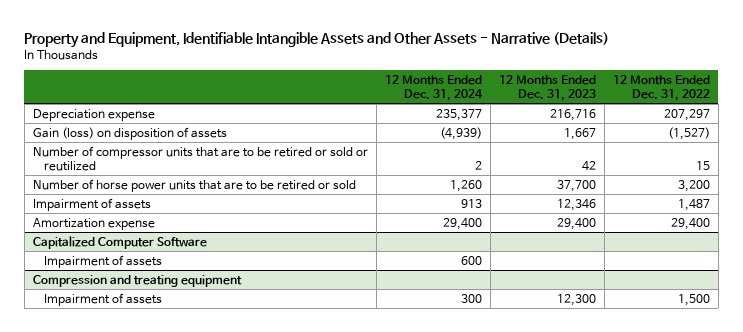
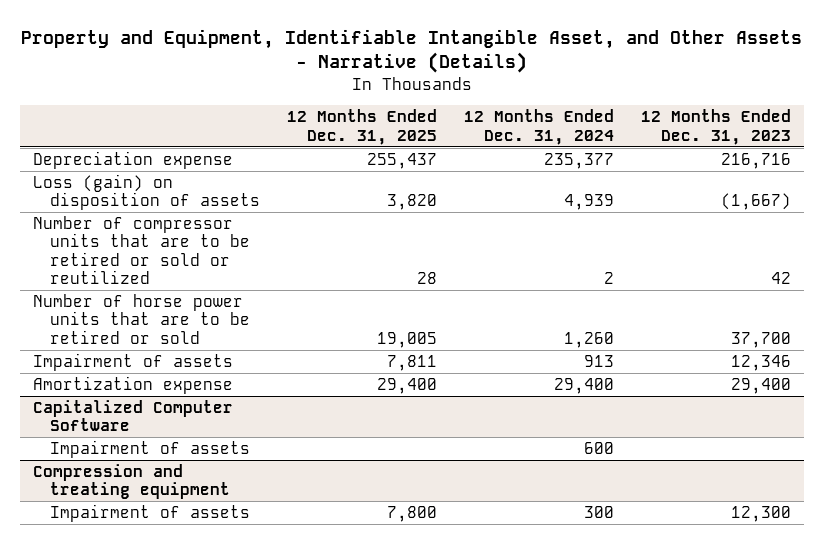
- Property and Equipment, Identifiable Intangible Assets and Other Assets - Narrative (Details)
+ Property and Equipment, Identifiable Intangible Asset, and Other Assets - Narrative (Details)
- | 12 Months Ended Dec. 31, 2024 | 12 Months Ended Dec. 31, 2023 | 12 Months Ended Dec. 31, 2022
+ | 12 Months Ended Dec. 31, 2025 | 12 Months Ended Dec. 31, 2024 | 12 Months Ended Dec. 31, 2023
- Gain (loss) on disposition of assets | (4,939) | 1,667 | (1,527)
+ Loss (gain) on disposition of assets | 3,820 | 4,939 | (1,667)

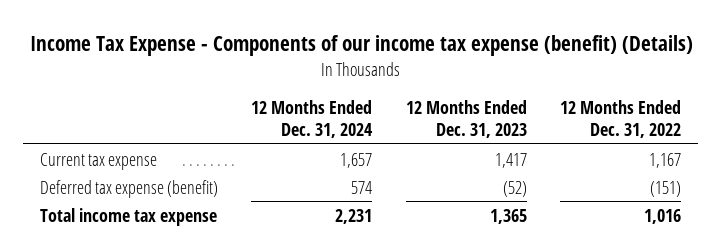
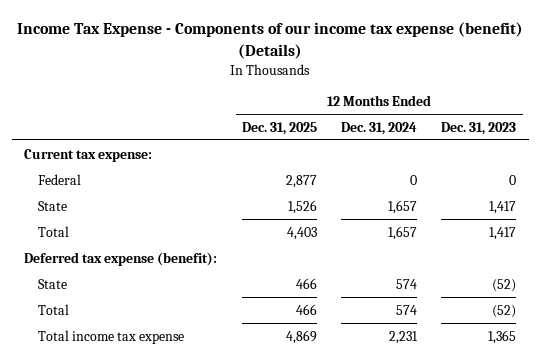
- | 12 Months Ended Dec. 31, 2024 | 12 Months Ended Dec. 31, 2023 | 12 Months Ended Dec. 31, 2022
+ | 12 Months Ended Dec. 31, 2025 | 12 Months Ended Dec. 31, 2024 | 12 Months Ended Dec. 31, 2023
- Current tax expense | 1,657 | 1,417 | 1,167
- Deferred tax expense (benefit) | 574 | (52) | (151)
+ Current tax expense:
+ Federal | 2,877 | 0 | 0
+ State | 1,526 | 1,657 | 1,417
+ Total | 4,403 | 1,657 | 1,417
+ Deferred tax expense (benefit):
+ State | 466 | 574 | (52)
+ Total | 466 | 574 | (52)

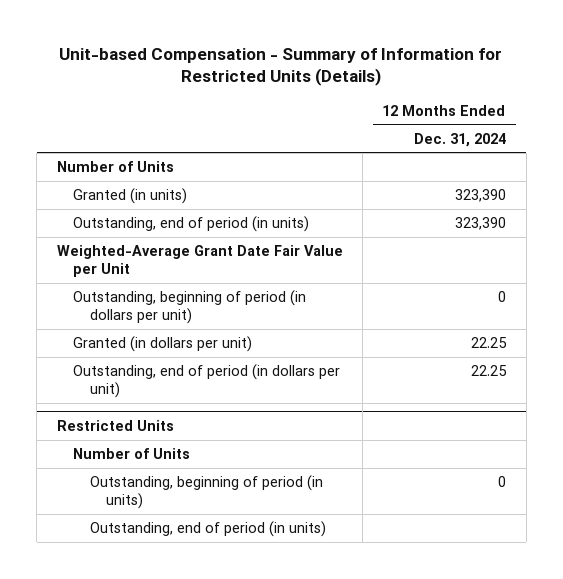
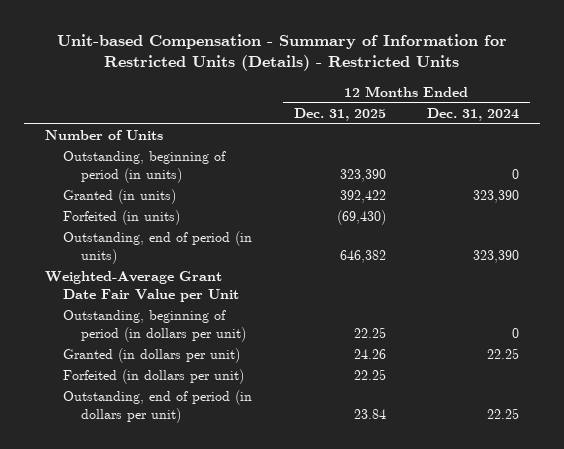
- Unit-based Compensation - Summary of Information for Restricted Units (Details)
+ Unit-based Compensation - Summary of Information for Restricted Units (Details) - Restricted Units
- | 12 Months Ended Dec. 31, 2024
+ | 12 Months Ended Dec. 31, 2025 | 12 Months Ended Dec. 31, 2024
+ Outstanding, beginning of period (in units) | 323,390 | 0
+ Forfeited (in units) | (69,430) |
+ Forfeited (in dollars per unit) | 22.25 |
- Restricted Units
- Number of Units
- Outstanding, beginning of period (in units) | 0
- Outstanding, end of period (in units)

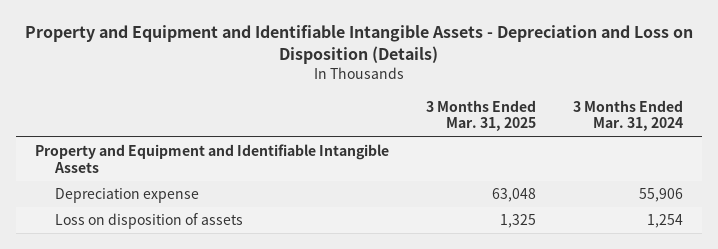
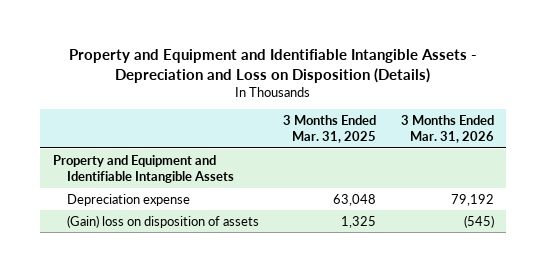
- | 3 Months Ended Mar. 31, 2025 | 3 Months Ended Mar. 31, 2024
+ | 3 Months Ended Mar. 31, 2025 | 3 Months Ended Mar. 31, 2026
- Loss on disposition of assets | 1,325 | 1,254
+ (Gain) loss on disposition of assets | 1,325 | (545)

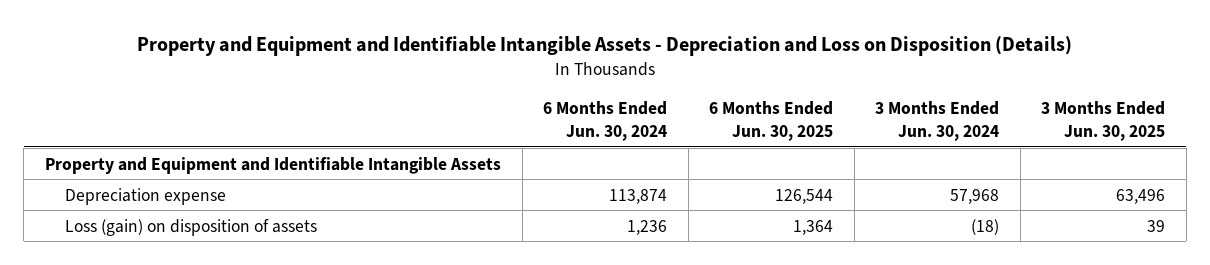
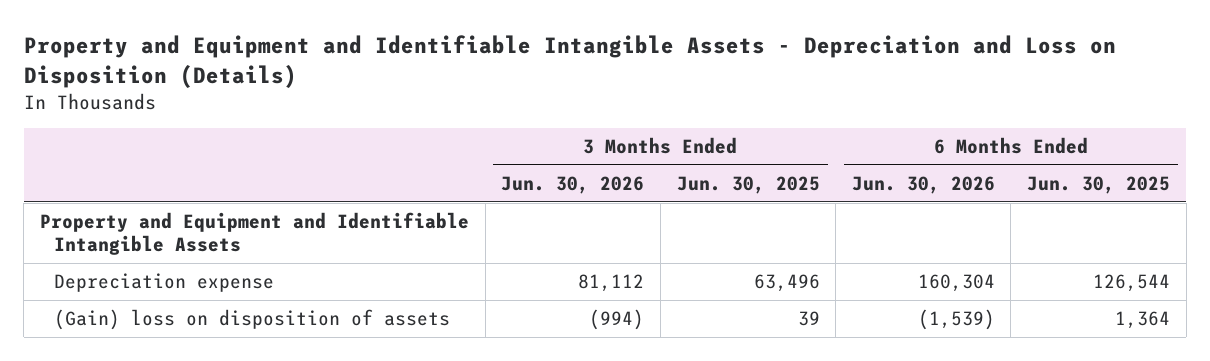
- | 6 Months Ended Jun. 30, 2024 | 6 Months Ended Jun. 30, 2025 | 3 Months Ended Jun. 30, 2024 | 3 Months Ended Jun. 30, 2025
+ | 3 Months Ended Jun. 30, 2026 | 3 Months Ended Jun. 30, 2025 | 6 Months Ended Jun. 30, 2026 | 6 Months Ended Jun. 30, 2025
- Loss (gain) on disposition of assets | 1,236 | 1,364 | (18) | 39
+ (Gain) loss on disposition of assets | (994) | 39 | (1,539) | 1,364

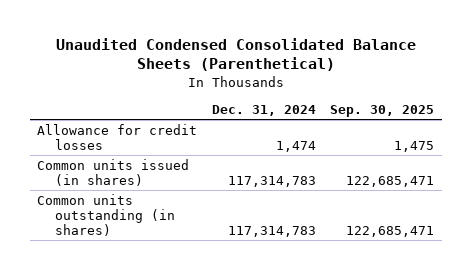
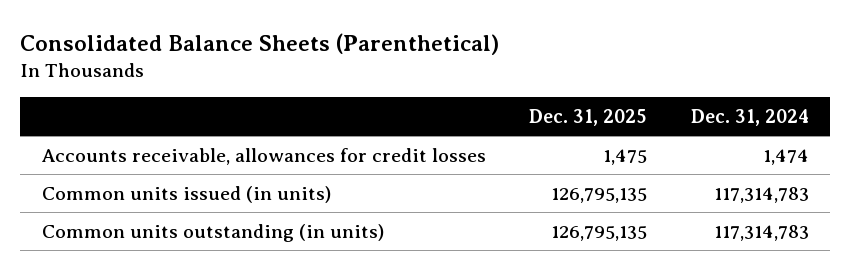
- Unaudited Condensed Consolidated Balance Sheets (Parenthetical)
+ Consolidated Balance Sheets (Parenthetical)
- | Dec. 31, 2024 | Sep. 30, 2025
+ | Dec. 31, 2025 | Dec. 31, 2024
- Allowance for credit losses | 1,474 | 1,475
- Common units issued (in shares) | 117,314,783 | 122,685,471
- Common units outstanding (in shares) | 117,314,783 | 122,685,471
+ Accounts receivable, allowances for credit losses | 1,475 | 1,474
+ Common units issued (in units) | 126,795,135 | 117,314,783
+ Common units outstanding (in units) | 126,795,135 | 117,314,783

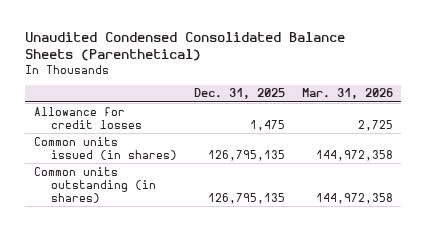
- Consolidated Balance Sheets (Parenthetical)
+ Unaudited Condensed Consolidated Balance Sheets (Parenthetical)
- | Dec. 31, 2025 | Dec. 31, 2024
+ | Dec. 31, 2025 | Mar. 31, 2026
- Accounts receivable, allowances for credit losses | 1,475 | 1,474
- Common units issued (in units) | 126,795,135 | 117,314,783
- Common units outstanding (in units) | 126,795,135 | 117,314,783
+ Allowance for credit losses | 1,475 | 2,725
+ Common units issued (in shares) | 126,795,135 | 144,972,358
+ Common units outstanding (in shares) | 126,795,135 | 144,972,358

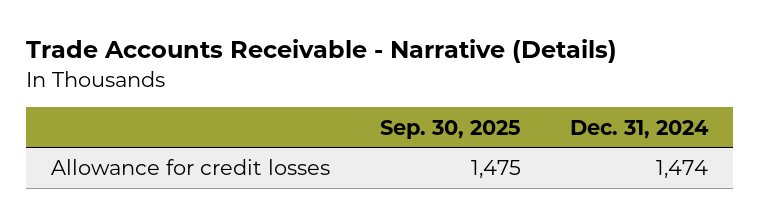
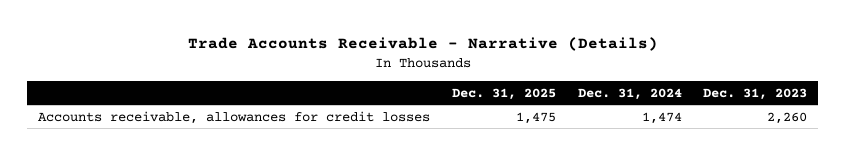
- | Sep. 30, 2025 | Dec. 31, 2024
+ | Dec. 31, 2025 | Dec. 31, 2024 | Dec. 31, 2023
- Allowance for credit losses | 1,475 | 1,474
+ Accounts receivable, allowances for credit losses | 1,475 | 1,474 | 2,260

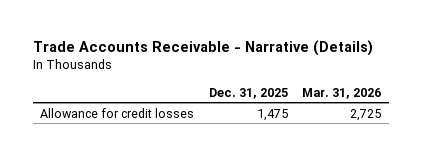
- | Dec. 31, 2025 | Dec. 31, 2024 | Dec. 31, 2023
+ | Dec. 31, 2025 | Mar. 31, 2026
- Accounts receivable, allowances for credit losses | 1,475 | 1,474 | 2,260
+ Allowance for credit losses | 1,475 | 2,725

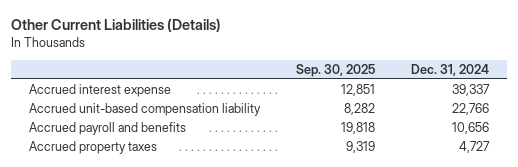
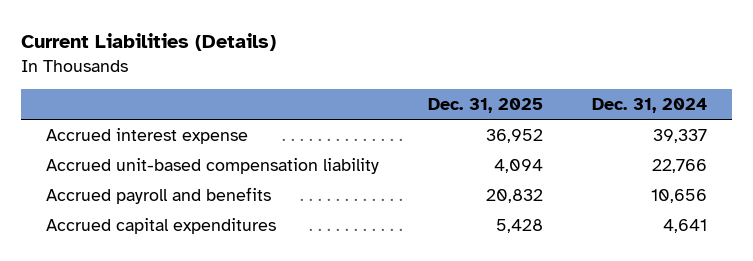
- Other Current Liabilities (Details)
+ Current Liabilities (Details)
- | Sep. 30, 2025 | Dec. 31, 2024
+ | Dec. 31, 2025 | Dec. 31, 2024
- Accrued property taxes | 9,319 | 4,727
+ Accrued capital expenditures | 5,428 | 4,641

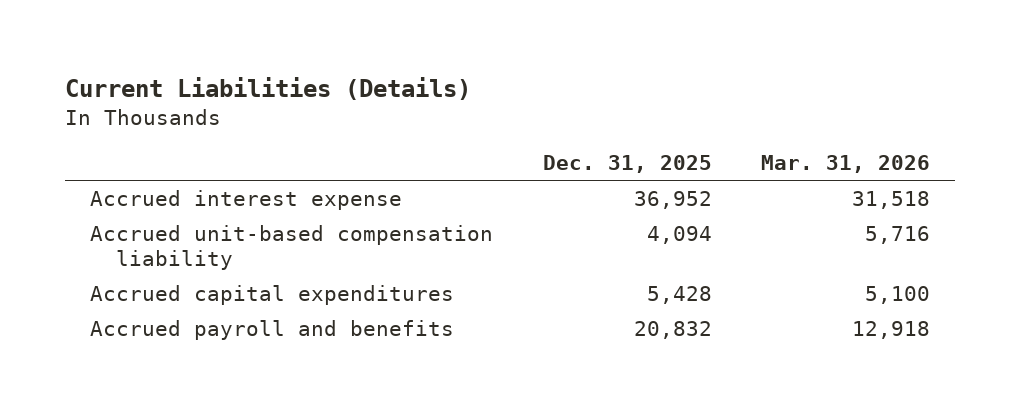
- | Dec. 31, 2025 | Dec. 31, 2024
+ | Dec. 31, 2025 | Mar. 31, 2026
moved down: Accrued payroll and benefits | 20,832 | 12,918

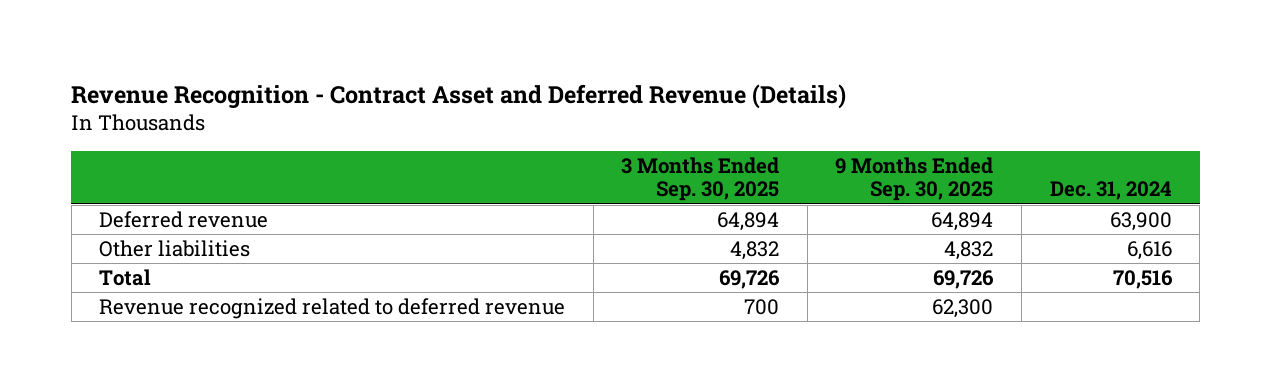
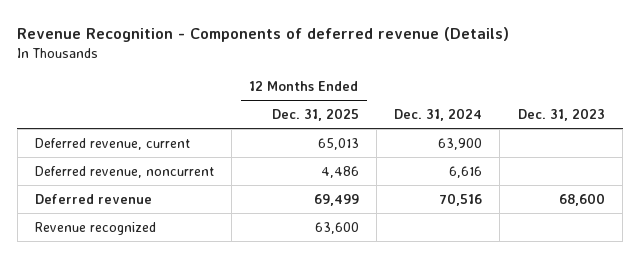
- Revenue Recognition - Contract Asset and Deferred Revenue (Details)
+ Revenue Recognition - Components of deferred revenue (Details)
- | 3 Months Ended Sep. 30, 2025 | 9 Months Ended Sep. 30, 2025 | Dec. 31, 2024
+ | 12 Months Ended Dec. 31, 2025 | Dec. 31, 2024 | Dec. 31, 2023
- Deferred revenue | 64,894 | 64,894 | 63,900
- Other liabilities | 4,832 | 4,832 | 6,616
- Total | 69,726 | 69,726 | 70,516
- Revenue recognized related to deferred revenue | 700 | 62,300 |
+ Deferred revenue, current | 65,013 | 63,900 |
+ Deferred revenue, noncurrent | 4,486 | 6,616 |
+ Deferred revenue | 69,499 | 70,516 | 68,600
+ Revenue recognized | 63,600 | |

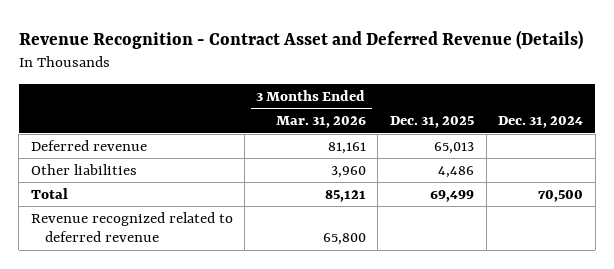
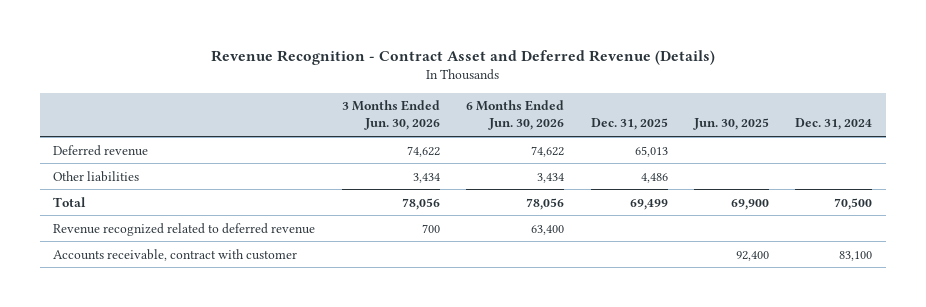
- | 3 Months Ended Mar. 31, 2026 | Dec. 31, 2025 | Dec. 31, 2024
+ | 3 Months Ended Jun. 30, 2026 | 6 Months Ended Jun. 30, 2026 | Dec. 31, 2025 | Jun. 30, 2025 | Dec. 31, 2024
+ Accounts receivable, contract with customer | | | | 92,400 | 83,100

